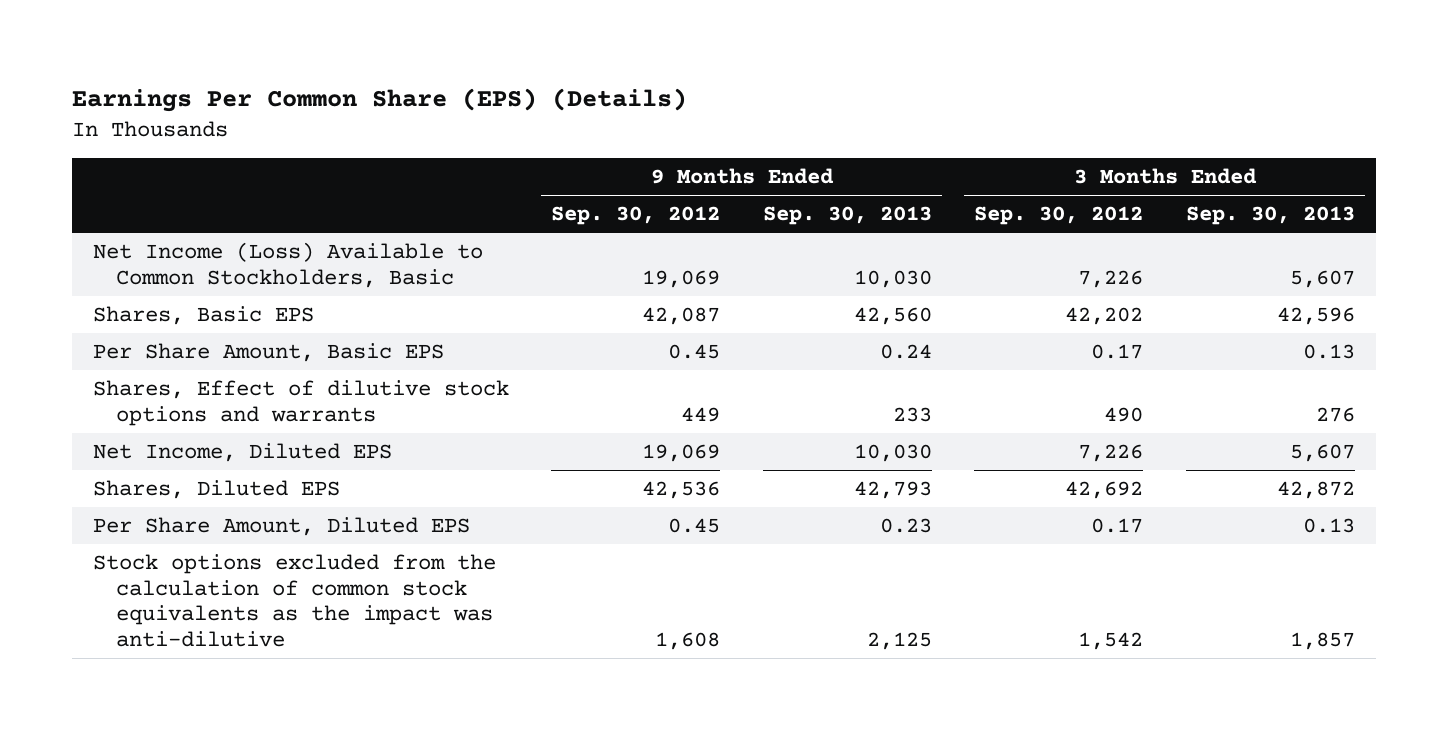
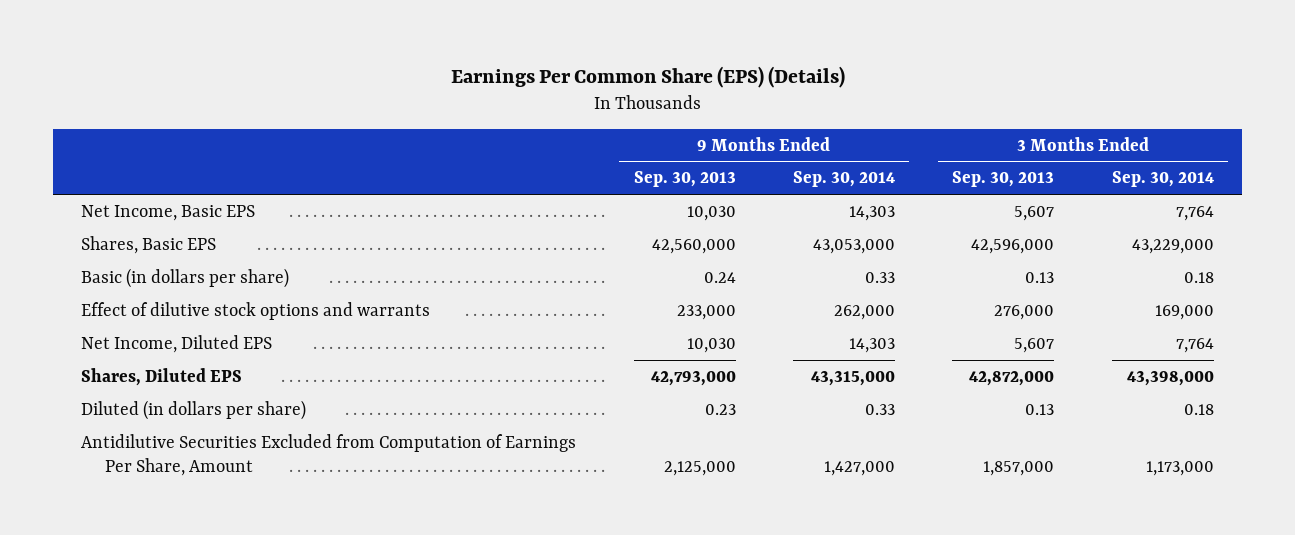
- | 9 Months Ended Sep. 30, 2012 | 9 Months Ended Sep. 30, 2013 | 3 Months Ended Sep. 30, 2012 | 3 Months Ended Sep. 30, 2013
+ | 9 Months Ended Sep. 30, 2013 | 9 Months Ended Sep. 30, 2014 | 3 Months Ended Sep. 30, 2013 | 3 Months Ended Sep. 30, 2014
- Net Income (Loss) Available to Common Stockholders, Basic | 19,069 | 10,030 | 7,226 | 5,607
- Shares, Basic EPS | 42,087 | 42,560 | 42,202 | 42,596
- Per Share Amount, Basic EPS | 0.45 | 0.24 | 0.17 | 0.13
- Shares, Effect of dilutive stock options and warrants | 449 | 233 | 490 | 276
+ Net Income, Basic EPS | 10,030 | 14,303 | 5,607 | 7,764
+ Shares, Basic EPS | 42,560,000 | 43,053,000 | 42,596,000 | 43,229,000
+ Basic (in dollars per share) | 0.24 | 0.33 | 0.13 | 0.18
+ Effect of dilutive stock options and warrants | 233,000 | 262,000 | 276,000 | 169,000
- Shares, Diluted EPS | 42,536 | 42,793 | 42,692 | 42,872
- Per Share Amount, Diluted EPS | 0.45 | 0.23 | 0.17 | 0.13
- Stock options excluded from the calculation of common stock equivalents as the impact was anti-dilutive | 1,608 | 2,125 | 1,542 | 1,857
+ Shares, Diluted EPS | 42,793,000 | 43,315,000 | 42,872,000 | 43,398,000
+ Diluted (in dollars per share) | 0.23 | 0.33 | 0.13 | 0.18
+ Antidilutive Securities Excluded from Computation of Earnings Per Share, Amount | 2,125,000 | 1,427,000 | 1,857,000 | 1,173,000

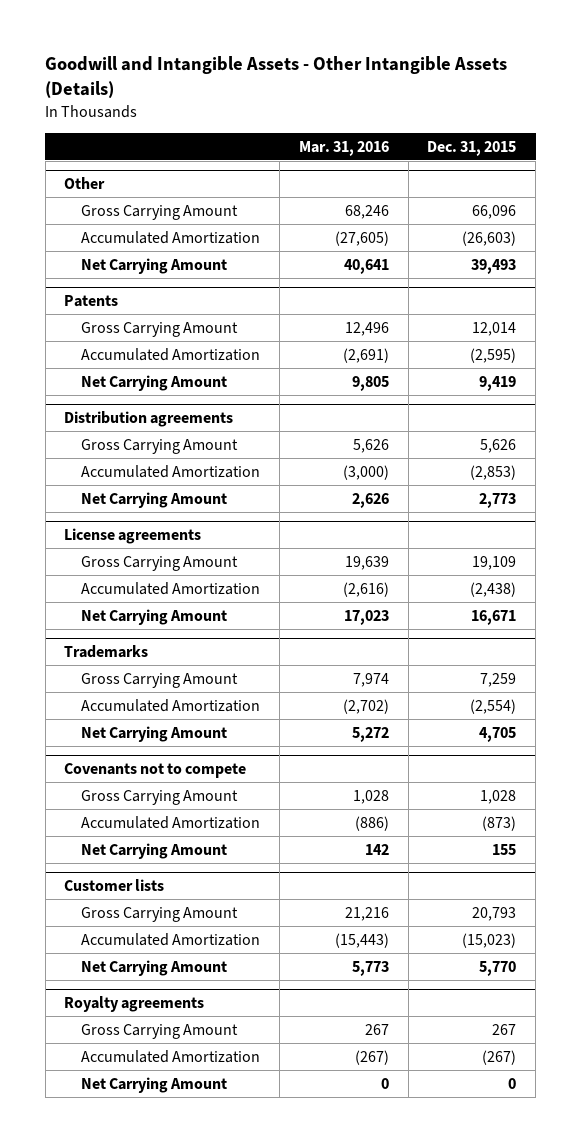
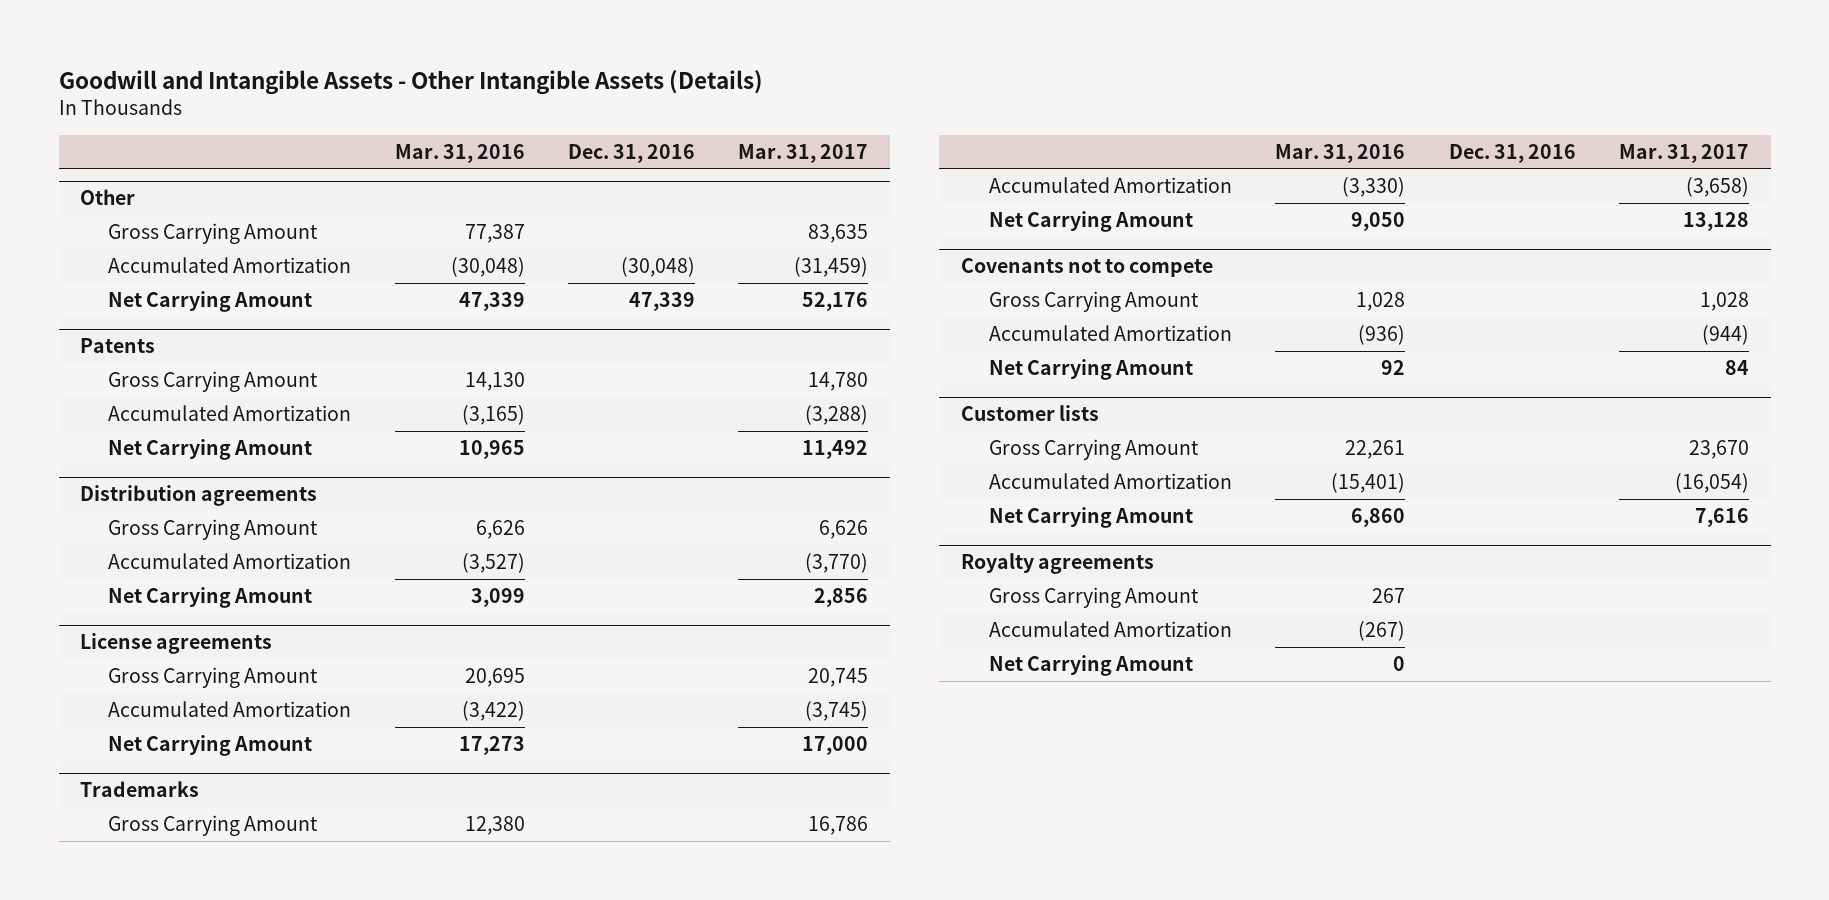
- | Mar. 31, 2016 | Dec. 31, 2015
+ | Mar. 31, 2016 | Dec. 31, 2016 | Mar. 31, 2017
@ Other
- Gross Carrying Amount | 68,246 | 66,096
- Accumulated Amortization | (27,605) | (26,603)
- Net Carrying Amount | 40,641 | 39,493
+ Gross Carrying Amount | 77,387 | | 83,635
+ Accumulated Amortization | (30,048) | (30,048) | (31,459)
+ Net Carrying Amount | 47,339 | 47,339 | 52,176
@ Patents
- Gross Carrying Amount | 12,496 | 12,014
- Accumulated Amortization | (2,691) | (2,595)
- Net Carrying Amount | 9,805 | 9,419
+ Gross Carrying Amount | 14,130 | | 14,780
+ Accumulated Amortization | (3,165) | | (3,288)
+ Net Carrying Amount | 10,965 | | 11,492
@ Distribution agreements
- Gross Carrying Amount | 5,626 | 5,626
- Accumulated Amortization | (3,000) | (2,853)
- Net Carrying Amount | 2,626 | 2,773
+ Gross Carrying Amount | 6,626 | | 6,626
+ Accumulated Amortization | (3,527) | | (3,770)
+ Net Carrying Amount | 3,099 | | 2,856
@ License agreements
- Gross Carrying Amount | 19,639 | 19,109
- Accumulated Amortization | (2,616) | (2,438)
- Net Carrying Amount | 17,023 | 16,671
+ Gross Carrying Amount | 20,695 | | 20,745
+ Accumulated Amortization | (3,422) | | (3,745)
+ Net Carrying Amount | 17,273 | | 17,000
@ Trademarks
- Gross Carrying Amount | 7,974 | 7,259
- Accumulated Amortization | (2,702) | (2,554)
- Net Carrying Amount | 5,272 | 4,705
+ Gross Carrying Amount | 12,380 | | 16,786
+ Accumulated Amortization | (3,330) | | (3,658)
+ Net Carrying Amount | 9,050 | | 13,128
@ Covenants not to compete
- Accumulated Amortization | (886) | (873)
- Net Carrying Amount | 142 | 155
+ Accumulated Amortization | (936) | | (944)
+ Net Carrying Amount | 92 | | 84
@ Customer lists
- Gross Carrying Amount | 21,216 | 20,793
- Accumulated Amortization | (15,443) | (15,023)
- Net Carrying Amount | 5,773 | 5,770
+ Gross Carrying Amount | 22,261 | | 23,670
+ Accumulated Amortization | (15,401) | | (16,054)
+ Net Carrying Amount | 6,860 | | 7,616

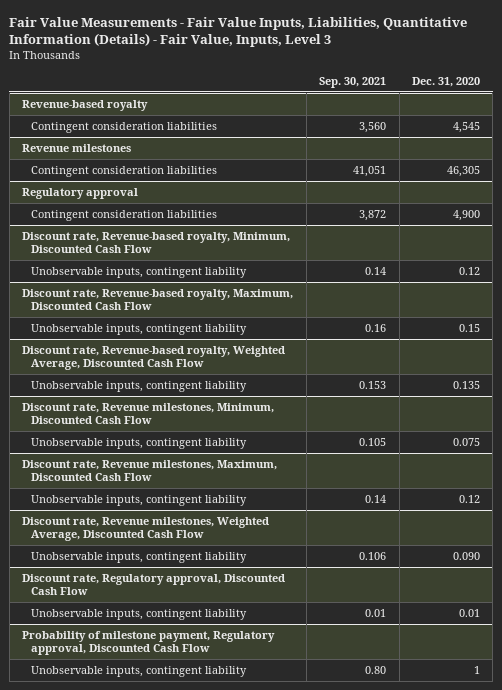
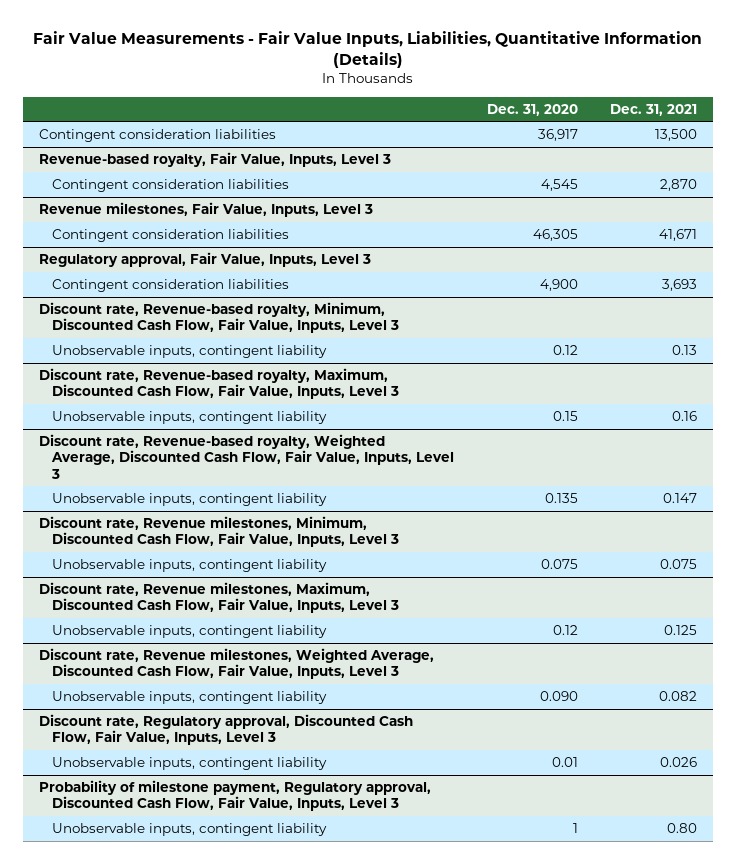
- Fair Value Measurements - Fair Value Inputs, Liabilities, Quantitative Information (Details) - Fair Value, Inputs, Level 3
+ Fair Value Measurements - Fair Value Inputs, Liabilities, Quantitative Information (Details)
- | Sep. 30, 2021 | Dec. 31, 2020
+ | Dec. 31, 2020 | Dec. 31, 2021
- Revenue-based royalty
+ Contingent consideration liabilities | 36,917 | 13,500
+ Revenue-based royalty, Fair Value, Inputs, Level 3
- Revenue milestones
+ Revenue milestones, Fair Value, Inputs, Level 3
- Regulatory approval
+ Regulatory approval, Fair Value, Inputs, Level 3
- Discount rate, Revenue-based royalty, Minimum, Discounted Cash Flow
+ Discount rate, Revenue-based royalty, Minimum, Discounted Cash Flow, Fair Value, Inputs, Level 3
- Discount rate, Revenue-based royalty, Maximum, Discounted Cash Flow
+ Discount rate, Revenue-based royalty, Maximum, Discounted Cash Flow, Fair Value, Inputs, Level 3
- Discount rate, Revenue-based royalty, Weighted Average, Discounted Cash Flow
+ Discount rate, Revenue-based royalty, Weighted Average, Discounted Cash Flow, Fair Value, Inputs, Level 3
- Discount rate, Revenue milestones, Minimum, Discounted Cash Flow
+ Discount rate, Revenue milestones, Minimum, Discounted Cash Flow, Fair Value, Inputs, Level 3
- Discount rate, Revenue milestones, Maximum, Discounted Cash Flow
+ Discount rate, Revenue milestones, Maximum, Discounted Cash Flow, Fair Value, Inputs, Level 3
- Discount rate, Revenue milestones, Weighted Average, Discounted Cash Flow
+ Discount rate, Revenue milestones, Weighted Average, Discounted Cash Flow, Fair Value, Inputs, Level 3
- Discount rate, Regulatory approval, Discounted Cash Flow
+ Discount rate, Regulatory approval, Discounted Cash Flow, Fair Value, Inputs, Level 3
- Probability of milestone payment, Regulatory approval, Discounted Cash Flow
+ Probability of milestone payment, Regulatory approval, Discounted Cash Flow, Fair Value, Inputs, Level 3

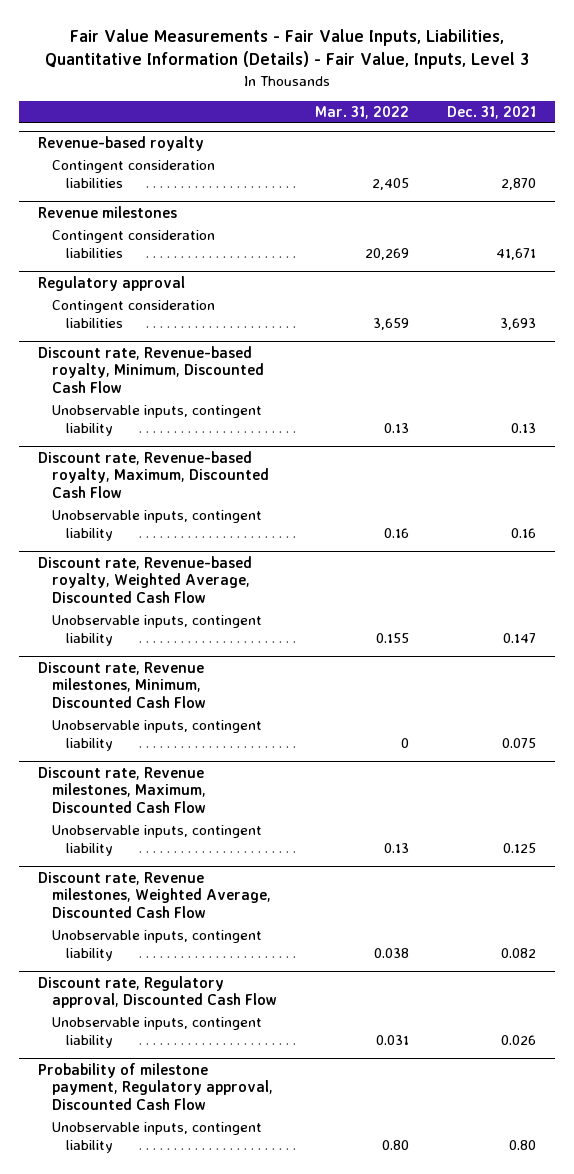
- Fair Value Measurements - Fair Value Inputs, Liabilities, Quantitative Information (Details)
+ Fair Value Measurements - Fair Value Inputs, Liabilities, Quantitative Information (Details) - Fair Value, Inputs, Level 3
- | Dec. 31, 2020 | Dec. 31, 2021
+ | Mar. 31, 2022 | Dec. 31, 2021
- Contingent consideration liabilities | 36,917 | 13,500
- Revenue-based royalty, Fair Value, Inputs, Level 3
+ Revenue-based royalty
- Revenue milestones, Fair Value, Inputs, Level 3
+ Revenue milestones
- Regulatory approval, Fair Value, Inputs, Level 3
+ Regulatory approval
- Discount rate, Revenue-based royalty, Minimum, Discounted Cash Flow, Fair Value, Inputs, Level 3
+ Discount rate, Revenue-based royalty, Minimum, Discounted Cash Flow
- Discount rate, Revenue-based royalty, Maximum, Discounted Cash Flow, Fair Value, Inputs, Level 3
+ Discount rate, Revenue-based royalty, Maximum, Discounted Cash Flow
- Discount rate, Revenue-based royalty, Weighted Average, Discounted Cash Flow, Fair Value, Inputs, Level 3
+ Discount rate, Revenue-based royalty, Weighted Average, Discounted Cash Flow
- Discount rate, Revenue milestones, Minimum, Discounted Cash Flow, Fair Value, Inputs, Level 3
+ Discount rate, Revenue milestones, Minimum, Discounted Cash Flow
- Discount rate, Revenue milestones, Maximum, Discounted Cash Flow, Fair Value, Inputs, Level 3
+ Discount rate, Revenue milestones, Maximum, Discounted Cash Flow
- Discount rate, Revenue milestones, Weighted Average, Discounted Cash Flow, Fair Value, Inputs, Level 3
+ Discount rate, Revenue milestones, Weighted Average, Discounted Cash Flow
- Discount rate, Regulatory approval, Discounted Cash Flow, Fair Value, Inputs, Level 3
+ Discount rate, Regulatory approval, Discounted Cash Flow
- Probability of milestone payment, Regulatory approval, Discounted Cash Flow, Fair Value, Inputs, Level 3
+ Probability of milestone payment, Regulatory approval, Discounted Cash Flow

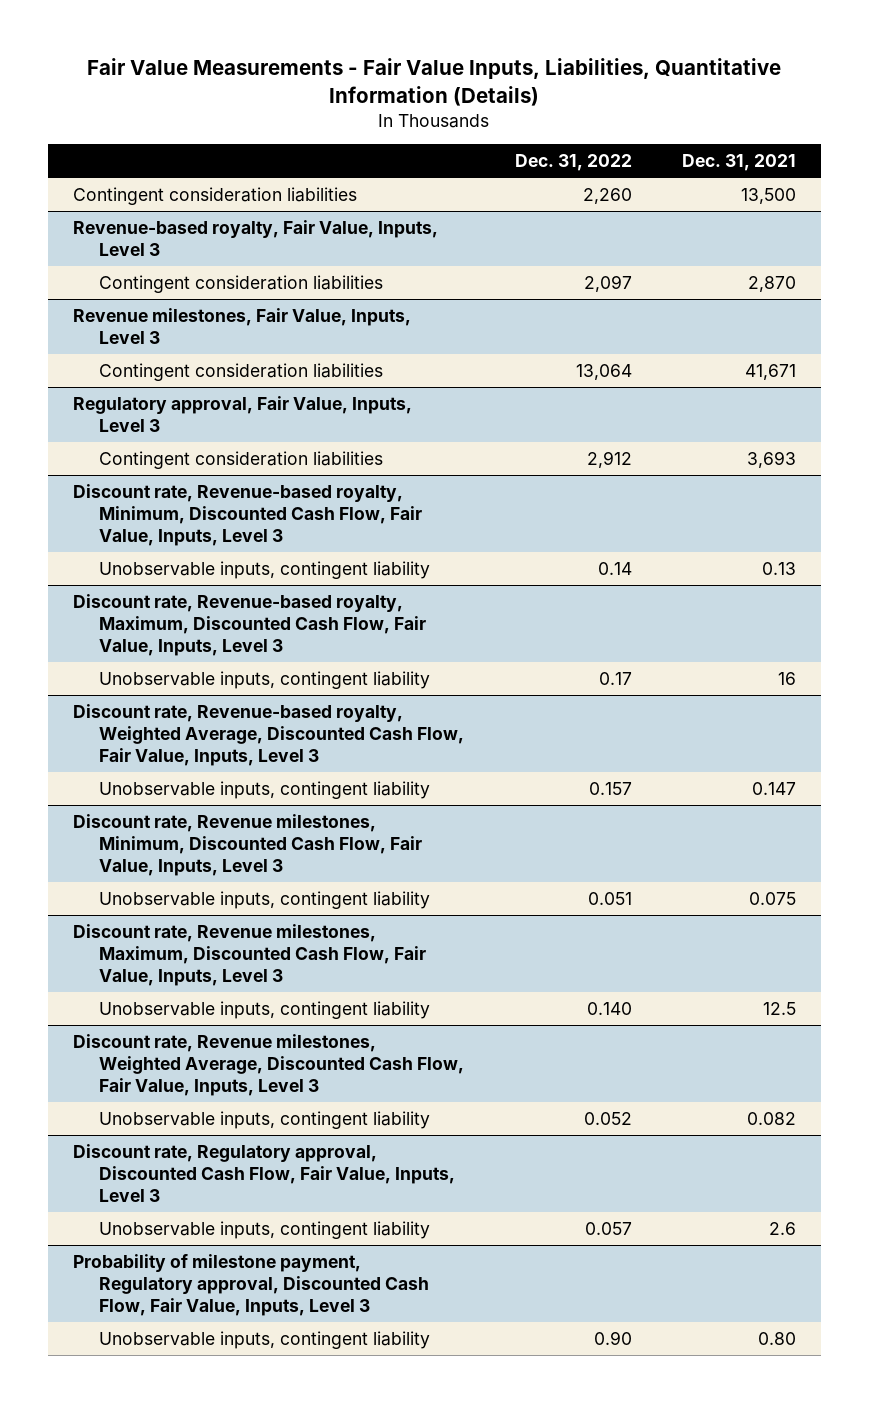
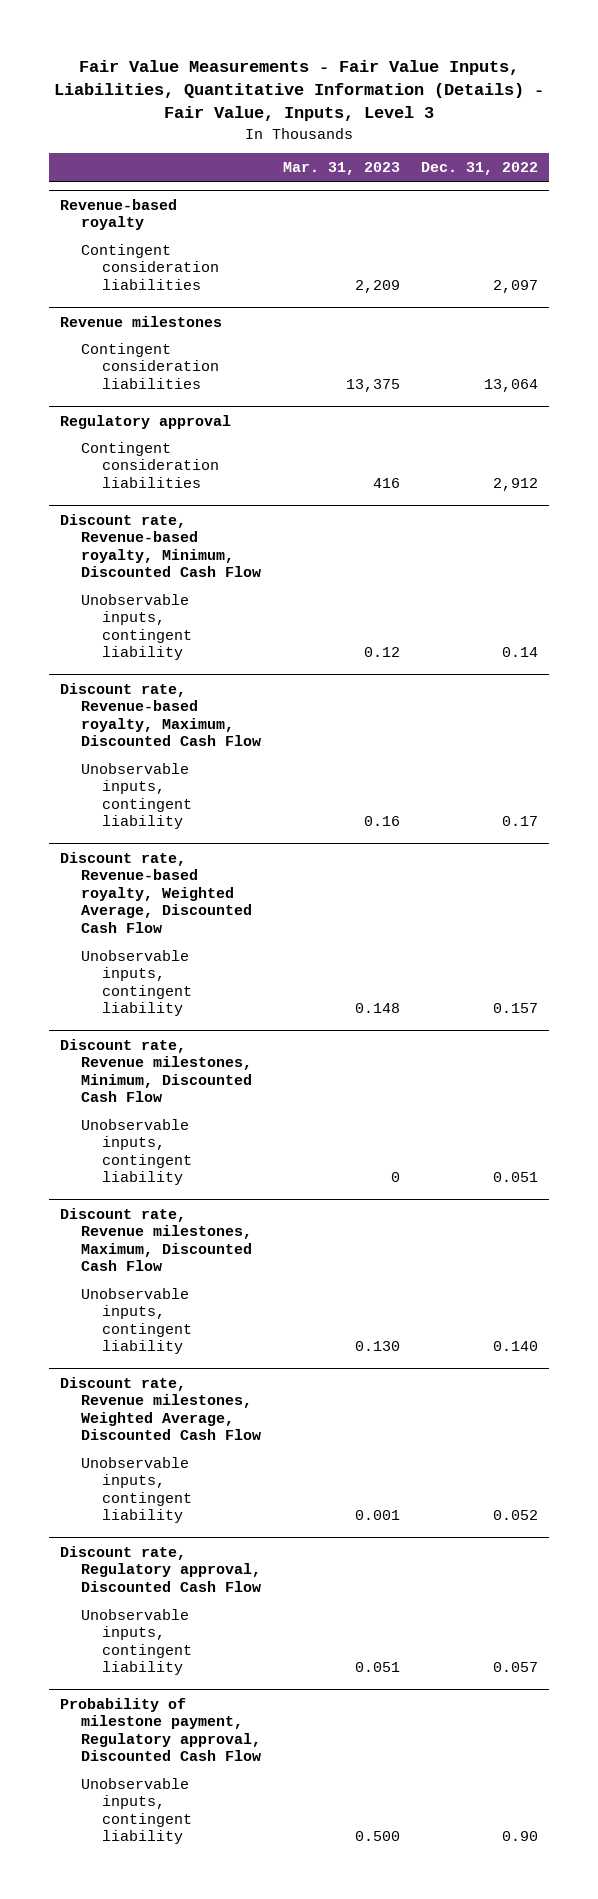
- Fair Value Measurements - Fair Value Inputs, Liabilities, Quantitative Information (Details)
+ Fair Value Measurements - Fair Value Inputs, Liabilities, Quantitative Information (Details) - Fair Value, Inputs, Level 3
- | Dec. 31, 2022 | Dec. 31, 2021
+ | Mar. 31, 2023 | Dec. 31, 2022
- Contingent consideration liabilities | 2,260 | 13,500
- Revenue-based royalty, Fair Value, Inputs, Level 3
+ Revenue-based royalty
- Revenue milestones, Fair Value, Inputs, Level 3
+ Revenue milestones
- Regulatory approval, Fair Value, Inputs, Level 3
+ Regulatory approval
- Discount rate, Revenue-based royalty, Minimum, Discounted Cash Flow, Fair Value, Inputs, Level 3
+ Discount rate, Revenue-based royalty, Minimum, Discounted Cash Flow
- Discount rate, Revenue-based royalty, Maximum, Discounted Cash Flow, Fair Value, Inputs, Level 3
+ Discount rate, Revenue-based royalty, Maximum, Discounted Cash Flow
- Discount rate, Revenue-based royalty, Weighted Average, Discounted Cash Flow, Fair Value, Inputs, Level 3
+ Discount rate, Revenue-based royalty, Weighted Average, Discounted Cash Flow
- Discount rate, Revenue milestones, Minimum, Discounted Cash Flow, Fair Value, Inputs, Level 3
+ Discount rate, Revenue milestones, Minimum, Discounted Cash Flow
- Discount rate, Revenue milestones, Maximum, Discounted Cash Flow, Fair Value, Inputs, Level 3
+ Discount rate, Revenue milestones, Maximum, Discounted Cash Flow
- Discount rate, Revenue milestones, Weighted Average, Discounted Cash Flow, Fair Value, Inputs, Level 3
+ Discount rate, Revenue milestones, Weighted Average, Discounted Cash Flow
- Discount rate, Regulatory approval, Discounted Cash Flow, Fair Value, Inputs, Level 3
+ Discount rate, Regulatory approval, Discounted Cash Flow
- Probability of milestone payment, Regulatory approval, Discounted Cash Flow, Fair Value, Inputs, Level 3
+ Probability of milestone payment, Regulatory approval, Discounted Cash Flow

